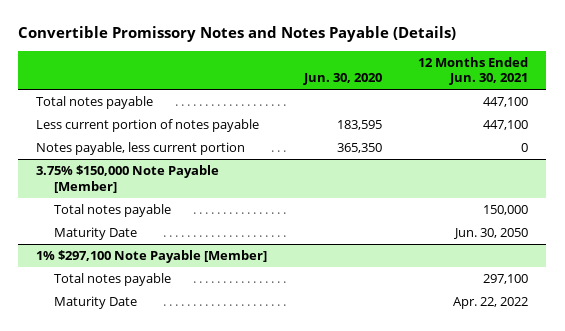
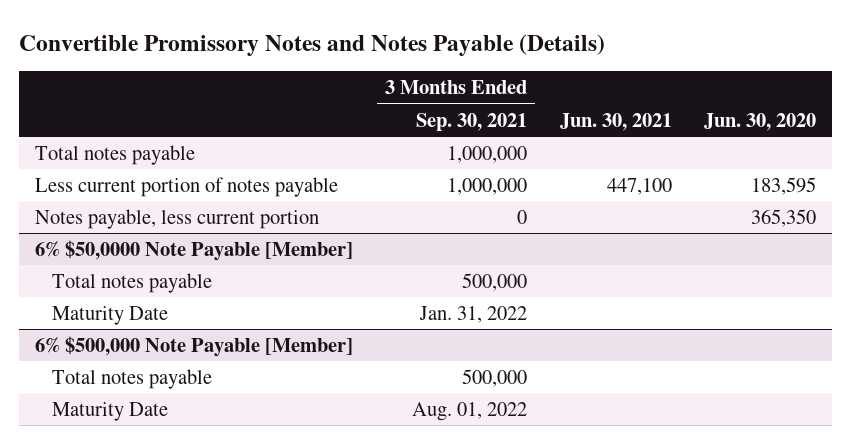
- | Jun. 30, 2020 | 12 Months Ended Jun. 30, 2021
+ | 3 Months Ended Sep. 30, 2021 | Jun. 30, 2021 | Jun. 30, 2020
- 3.75% $150,000 Note Payable [Member]
+ 6% $50,0000 Note Payable [Member]
- 1% $297,100 Note Payable [Member]
+ 6% $500,000 Note Payable [Member]

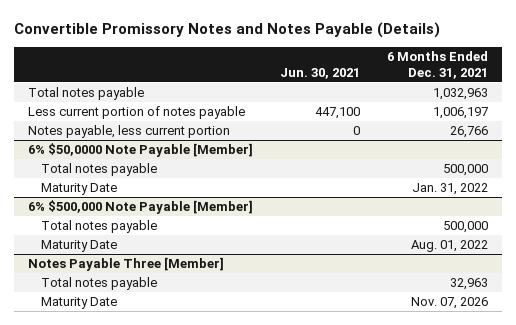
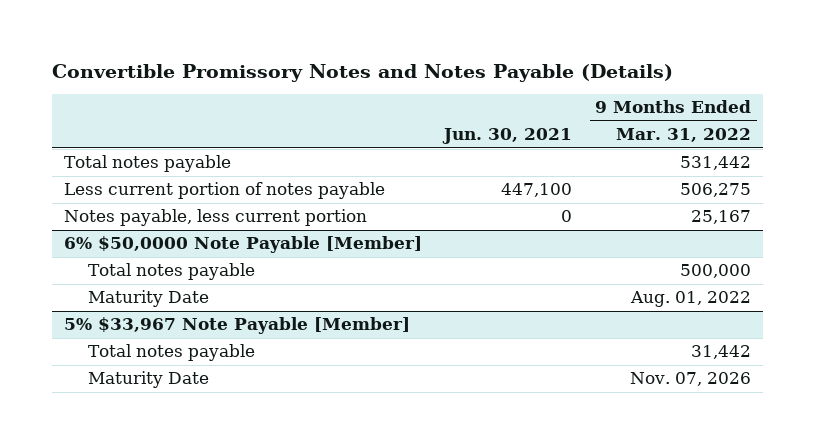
- | Jun. 30, 2021 | 6 Months Ended Dec. 31, 2021
+ | Jun. 30, 2021 | 9 Months Ended Mar. 31, 2022
- 6% $500,000 Note Payable [Member]
+ 5% $33,967 Note Payable [Member]
- Notes Payable Three [Member]
- Total notes payable | | 32,963
- Maturity Date | | Nov. 07, 2026

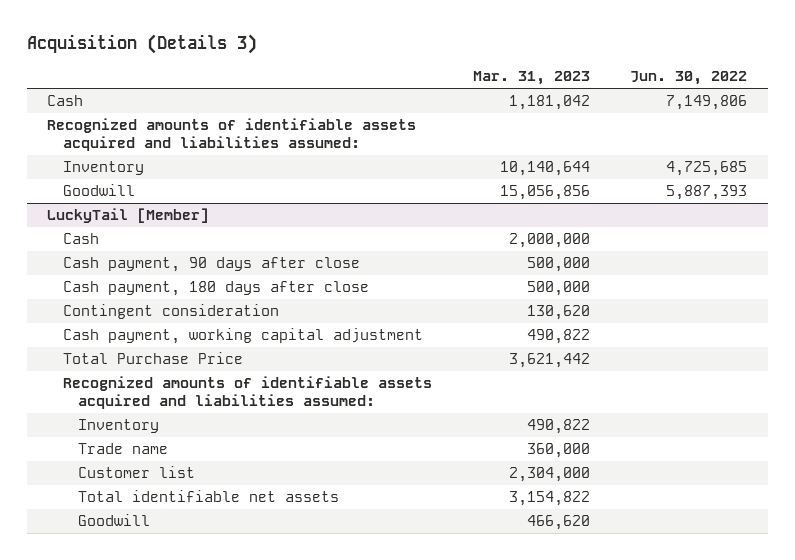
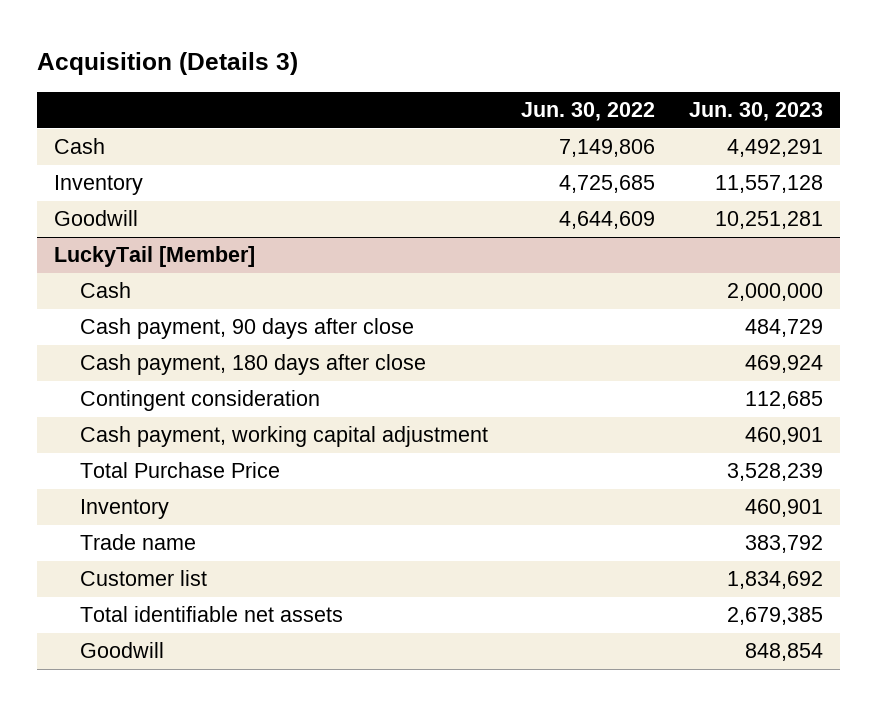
- | Mar. 31, 2023 | Jun. 30, 2022
+ | Jun. 30, 2022 | Jun. 30, 2023
- Recognized amounts of identifiable assets acquired and liabilities assumed:
- Goodwill | 15,056,856 | 5,887,393
+ Goodwill | 4,644,609 | 10,251,281
@ LuckyTail [Member]
- Recognized amounts of identifiable assets acquired and liabilities assumed:

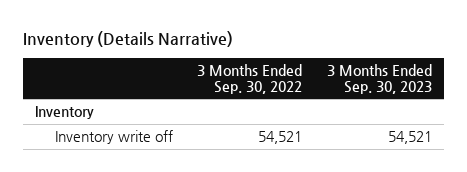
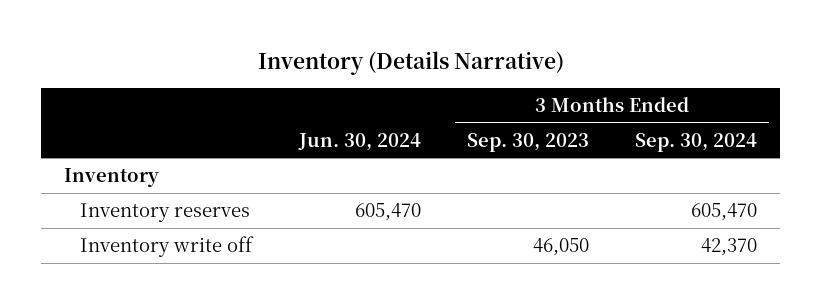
- | 3 Months Ended Sep. 30, 2022 | 3 Months Ended Sep. 30, 2023
+ | Jun. 30, 2024 | 3 Months Ended Sep. 30, 2023 | 3 Months Ended Sep. 30, 2024
- Inventory write off | 54,521 | 54,521
+ Inventory reserves | 605,470 | | 605,470
+ Inventory write off | | 46,050 | 42,370

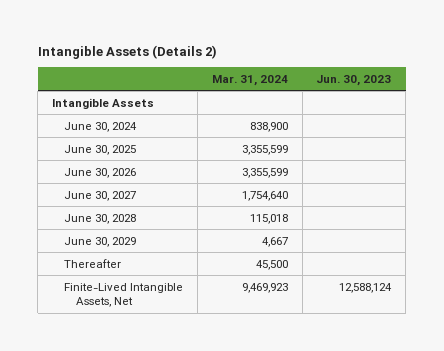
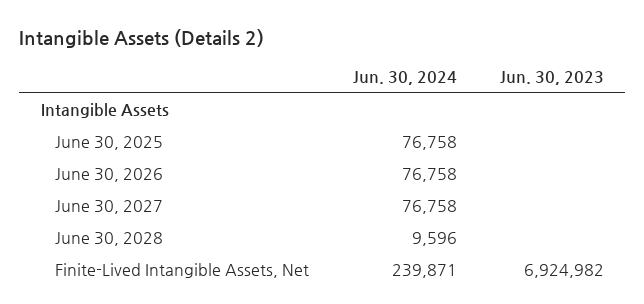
- | Mar. 31, 2024 | Jun. 30, 2023
+ | Jun. 30, 2024 | Jun. 30, 2023
- June 30, 2024 | 838,900 |
- June 30, 2029 | 4,667 |
- Thereafter | 45,500 |
- Finite-Lived Intangible Assets, Net | 9,469,923 | 12,588,124
+ Finite-Lived Intangible Assets, Net | 239,871 | 6,924,982

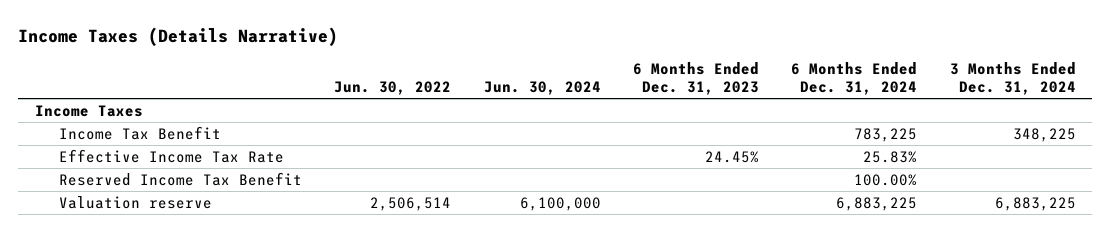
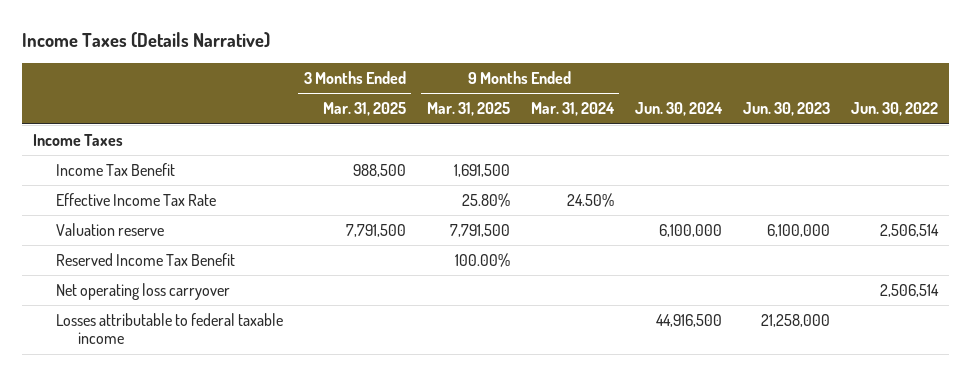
- | Jun. 30, 2022 | Jun. 30, 2024 | 6 Months Ended Dec. 31, 2023 | 6 Months Ended Dec. 31, 2024 | 3 Months Ended Dec. 31, 2024
+ | 3 Months Ended Mar. 31, 2025 | 9 Months Ended Mar. 31, 2025 | 9 Months Ended Mar. 31, 2024 | Jun. 30, 2024 | Jun. 30, 2023 | Jun. 30, 2022
moved down: Reserved Income Tax Benefit | | 100.00% | | | |
+ Net operating loss carryover | | | | | | 2,506,514
+ Losses attributable to federal taxable income | | | | 44,916,500 | 21,258,000 |

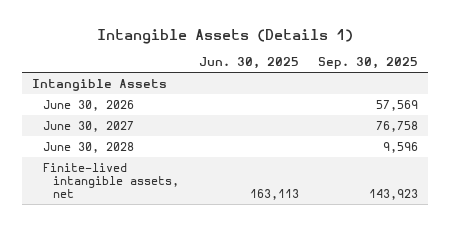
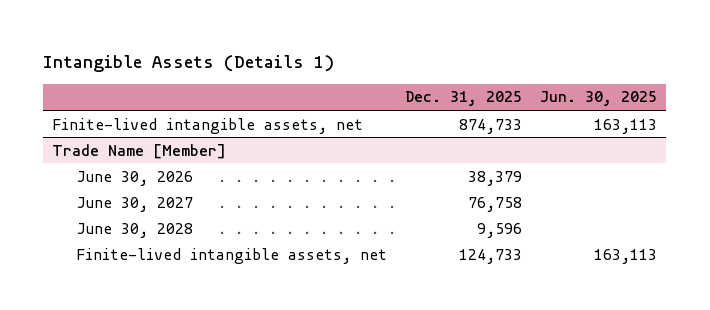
- | Jun. 30, 2025 | Sep. 30, 2025
+ | Dec. 31, 2025 | Jun. 30, 2025
- Intangible Assets
- June 30, 2026 | | 57,569
- June 30, 2027 | | 76,758
- June 30, 2028 | | 9,596
+ Trade Name [Member]
+ June 30, 2026 | 38,379 |
+ June 30, 2027 | 76,758 |
+ June 30, 2028 | 9,596 |
+ Finite-lived intangible assets, net | 124,733 | 163,113

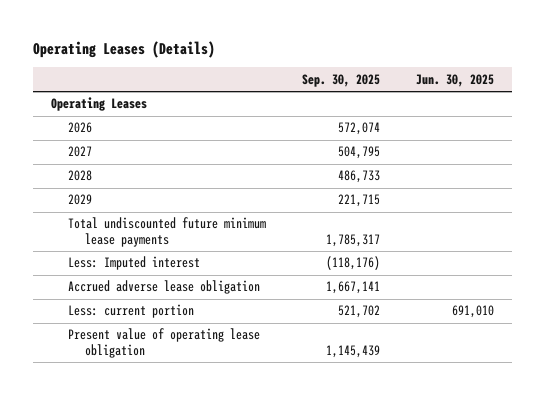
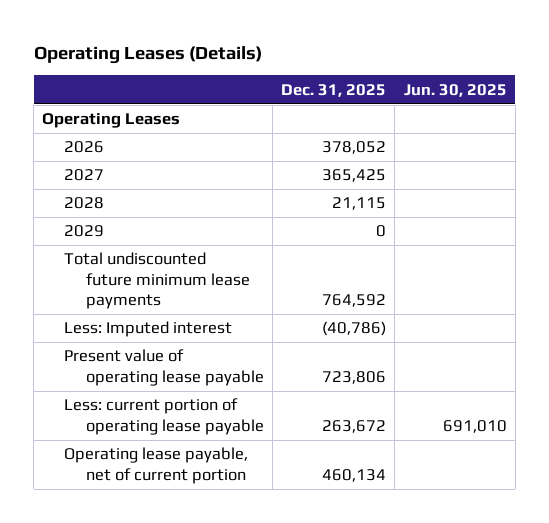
- | Sep. 30, 2025 | Jun. 30, 2025
+ | Dec. 31, 2025 | Jun. 30, 2025
- Accrued adverse lease obligation | 1,667,141 |
- Less: current portion | 521,702 | 691,010
- Present value of operating lease obligation | 1,145,439 |
+ Present value of operating lease payable | 723,806 |
+ Less: current portion of operating lease payable | 263,672 | 691,010
+ Operating lease payable, net of current portion | 460,134 |

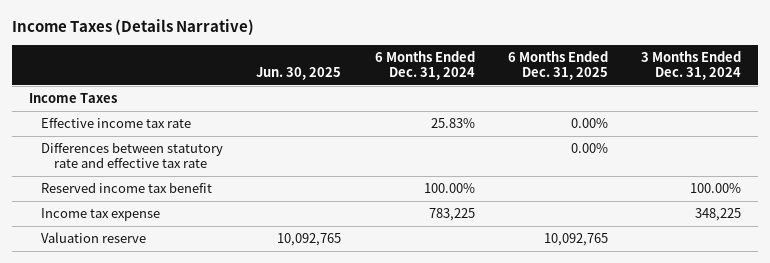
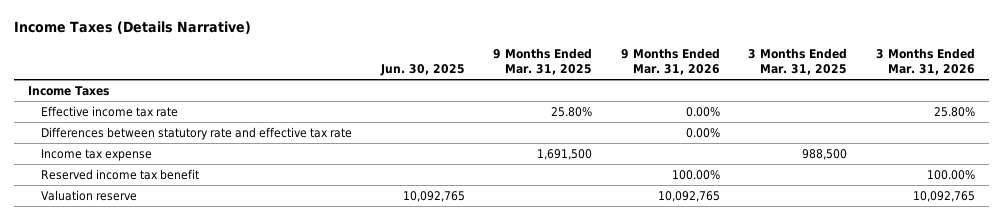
- | Jun. 30, 2025 | 6 Months Ended Dec. 31, 2024 | 6 Months Ended Dec. 31, 2025 | 3 Months Ended Dec. 31, 2024
+ | Jun. 30, 2025 | 9 Months Ended Mar. 31, 2025 | 9 Months Ended Mar. 31, 2026 | 3 Months Ended Mar. 31, 2025 | 3 Months Ended Mar. 31, 2026
moved down: Reserved income tax benefit | | | 100.00% | | 100.00%

